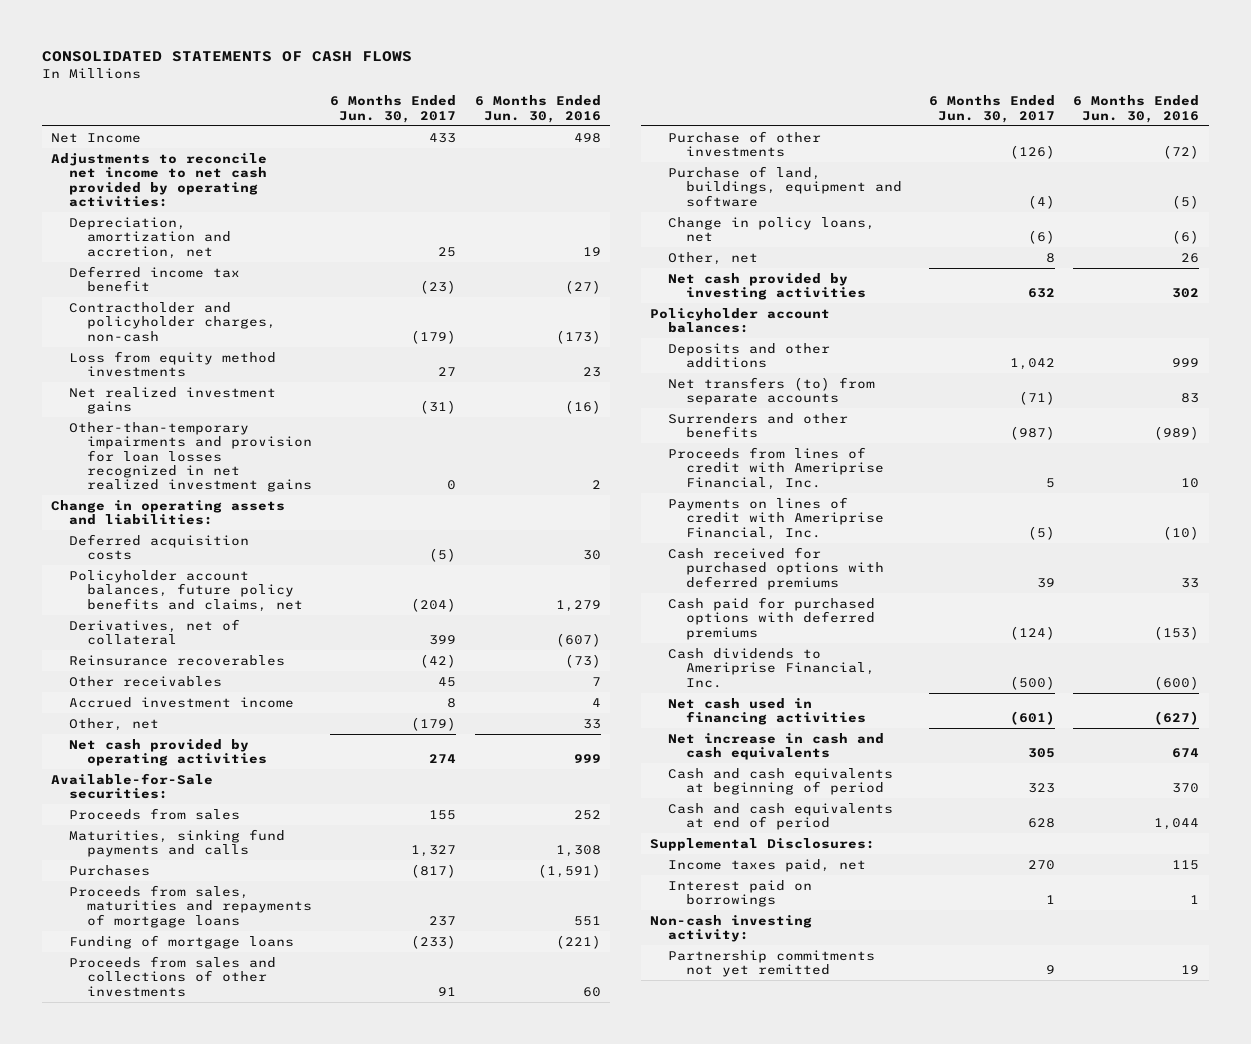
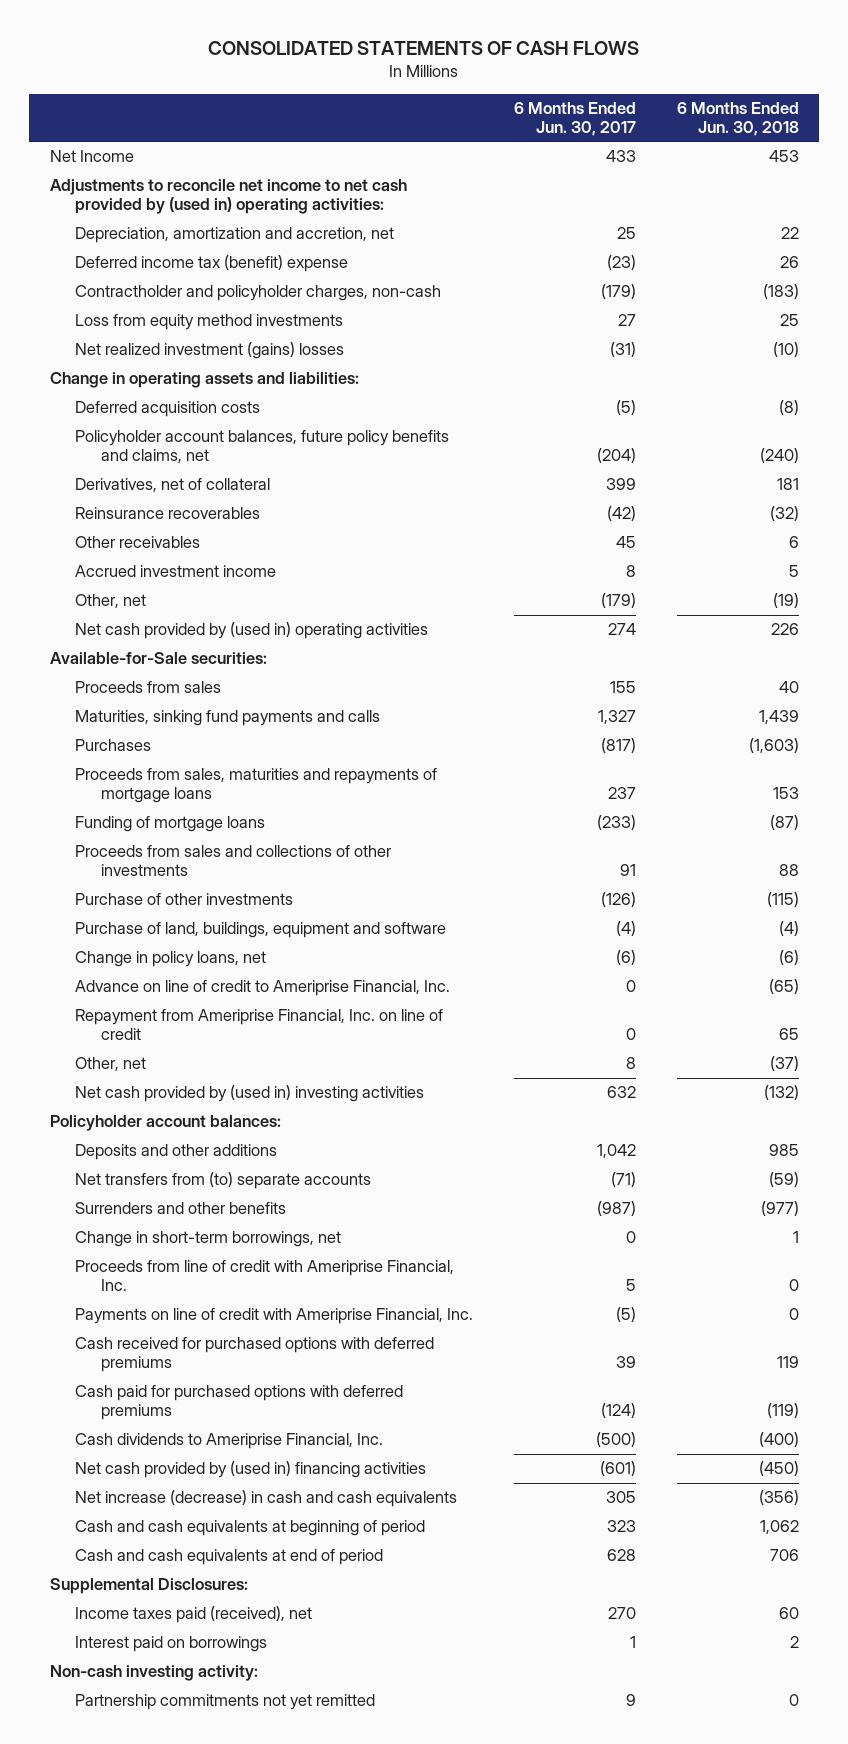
- | 6 Months Ended Jun. 30, 2017 | 6 Months Ended Jun. 30, 2016
+ | 6 Months Ended Jun. 30, 2017 | 6 Months Ended Jun. 30, 2018
- Adjustments to reconcile net income to net cash provided by operating activities:
+ Adjustments to reconcile net income to net cash provided by (used in) operating activities:
- Deferred income tax benefit | (23) | (27)
+ Deferred income tax (benefit) expense | (23) | 26
- Net realized investment gains | (31) | (16)
- Other-than-temporary impairments and provision for loan losses recognized in net realized investment gains | 0 | 2
+ Net realized investment (gains) losses | (31) | (10)
- Net cash provided by operating activities | 274 | 999
+ Net cash provided by (used in) operating activities | 274 | 226
+ Advance on line of credit to Ameriprise Financial, Inc. | 0 | (65)
+ Repayment from Ameriprise Financial, Inc. on line of credit | 0 | 65
- Net cash provided by investing activities | 632 | 302
+ Net cash provided by (used in) investing activities | 632 | (132)
- Net transfers (to) from separate accounts | (71) | 83
+ Net transfers from (to) separate accounts | (71) | (59)
- Proceeds from lines of credit with Ameriprise Financial, Inc. | 5 | 10
- Payments on lines of credit with Ameriprise Financial, Inc. | (5) | (10)
+ Change in short-term borrowings, net | 0 | 1
+ Proceeds from line of credit with Ameriprise Financial, Inc. | 5 | 0
+ Payments on line of credit with Ameriprise Financial, Inc. | (5) | 0
- Net cash used in financing activities | (601) | (627)
- Net increase in cash and cash equivalents | 305 | 674
+ Net cash provided by (used in) financing activities | (601) | (450)
+ Net increase (decrease) in cash and cash equivalents | 305 | (356)
- Income taxes paid, net | 270 | 115
+ Income taxes paid (received), net | 270 | 60

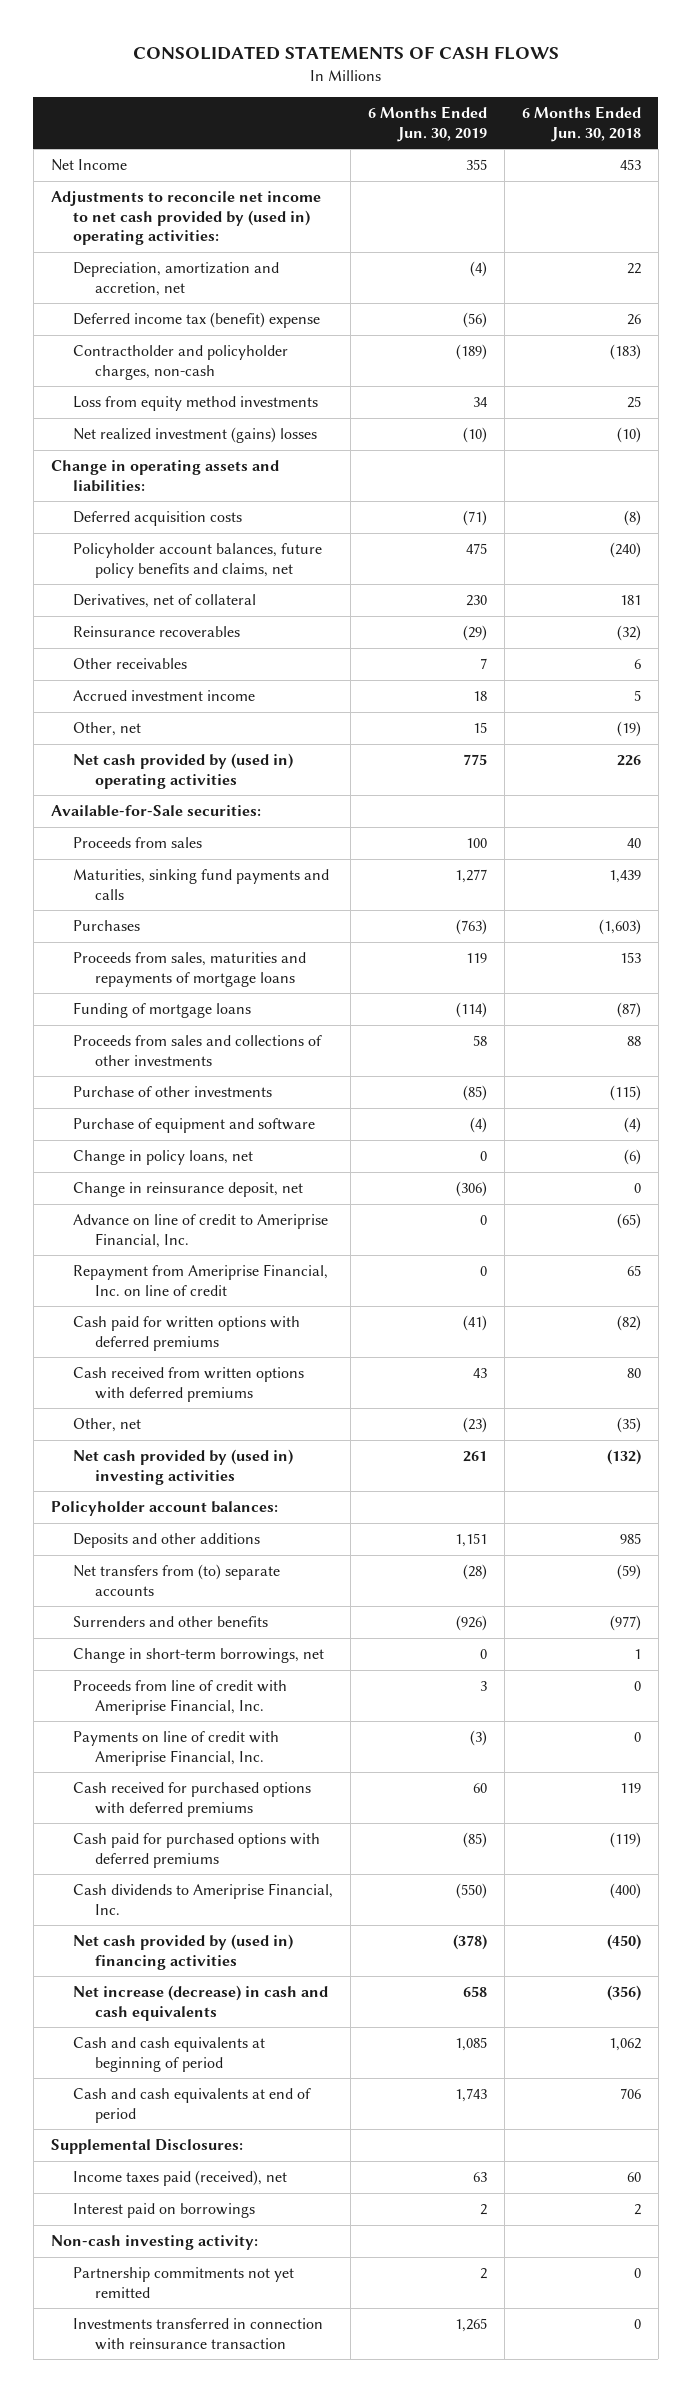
- | 6 Months Ended Jun. 30, 2017 | 6 Months Ended Jun. 30, 2018
+ | 6 Months Ended Jun. 30, 2019 | 6 Months Ended Jun. 30, 2018
- Purchase of land, buildings, equipment and software | (4) | (4)
+ Purchase of equipment and software | (4) | (4)
+ Change in reinsurance deposit, net | (306) | 0
- Other, net | 8 | (37)
+ Cash paid for written options with deferred premiums | (41) | (82)
+ Cash received from written options with deferred premiums | 43 | 80
+ Other, net | (23) | (35)
+ Investments transferred in connection with reinsurance transaction | 1,265 | 0

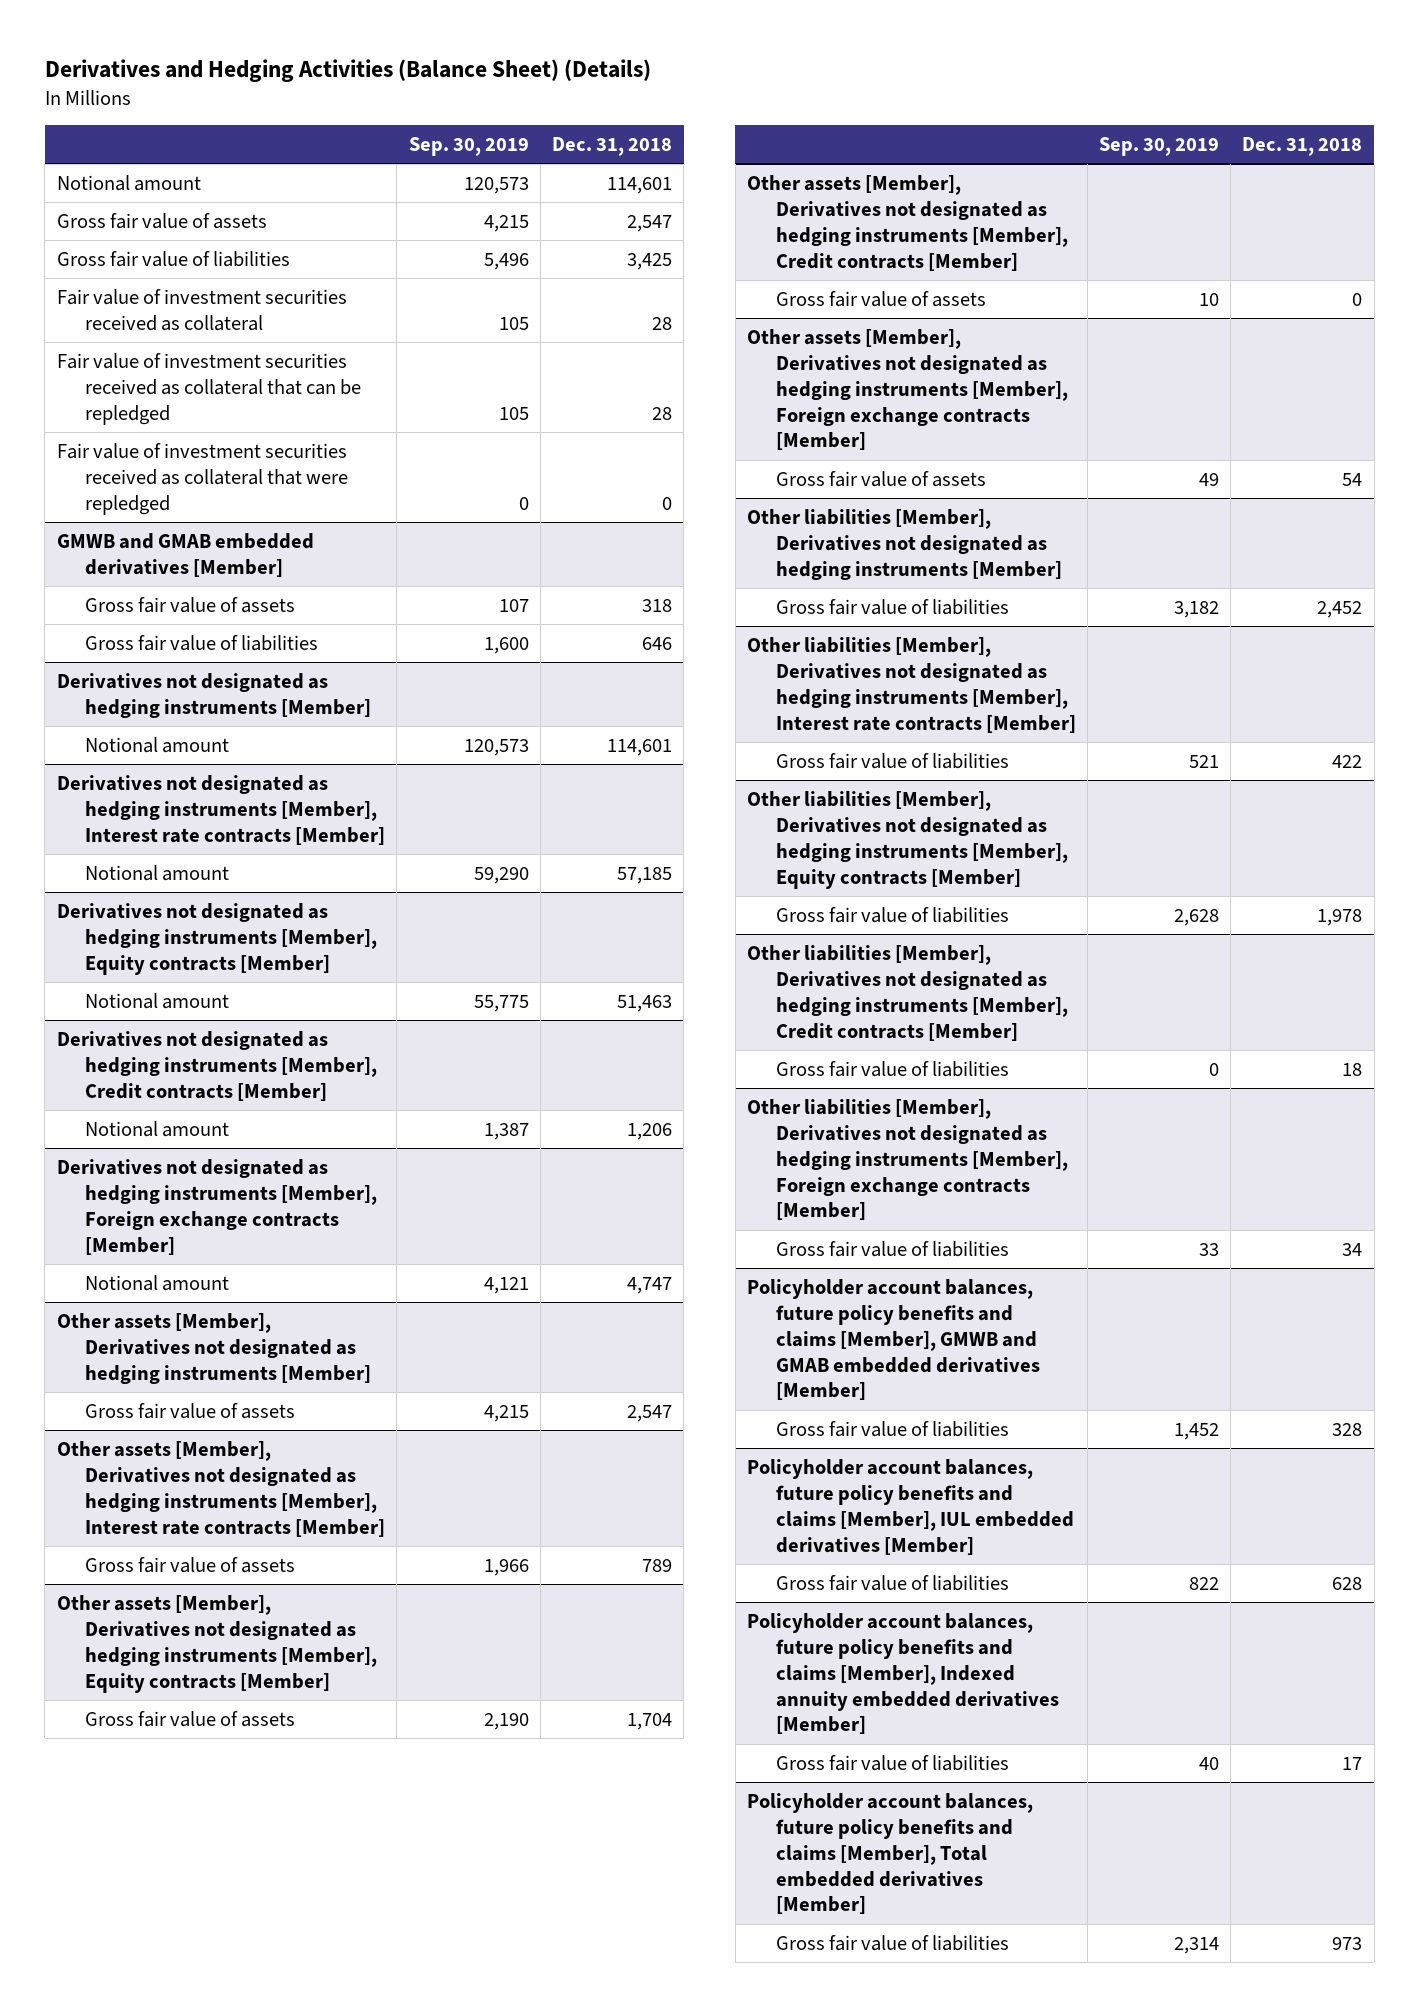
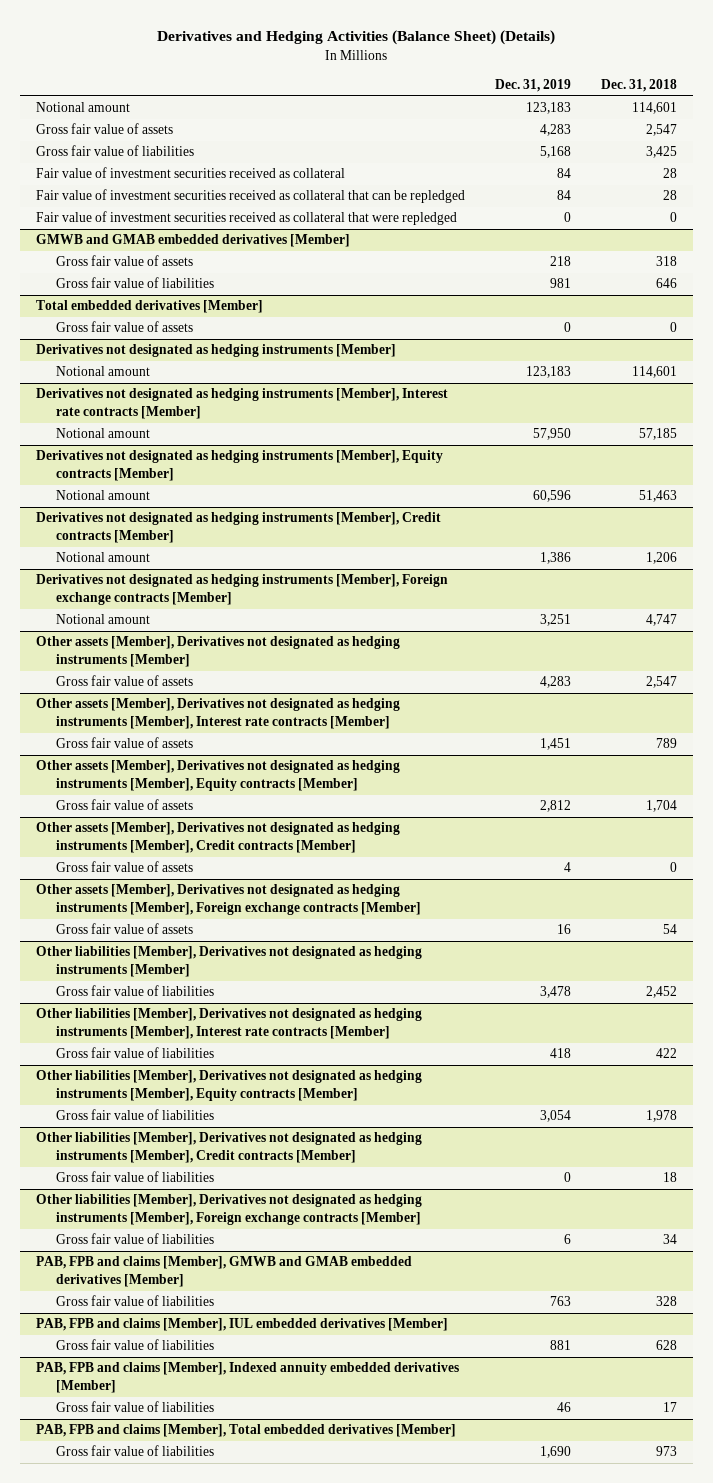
- | Sep. 30, 2019 | Dec. 31, 2018
+ | Dec. 31, 2019 | Dec. 31, 2018
+ Total embedded derivatives [Member]
+ Gross fair value of assets | 0 | 0
- Policyholder account balances, future policy benefits and claims [Member], GMWB and GMAB embedded derivatives [Member]
+ PAB, FPB and claims [Member], GMWB and GMAB embedded derivatives [Member]
- Policyholder account balances, future policy benefits and claims [Member], IUL embedded derivatives [Member]
+ PAB, FPB and claims [Member], IUL embedded derivatives [Member]
- Policyholder account balances, future policy benefits and claims [Member], Indexed annuity embedded derivatives [Member]
+ PAB, FPB and claims [Member], Indexed annuity embedded derivatives [Member]
- Policyholder account balances, future policy benefits and claims [Member], Total embedded derivatives [Member]
+ PAB, FPB and claims [Member], Total embedded derivatives [Member]

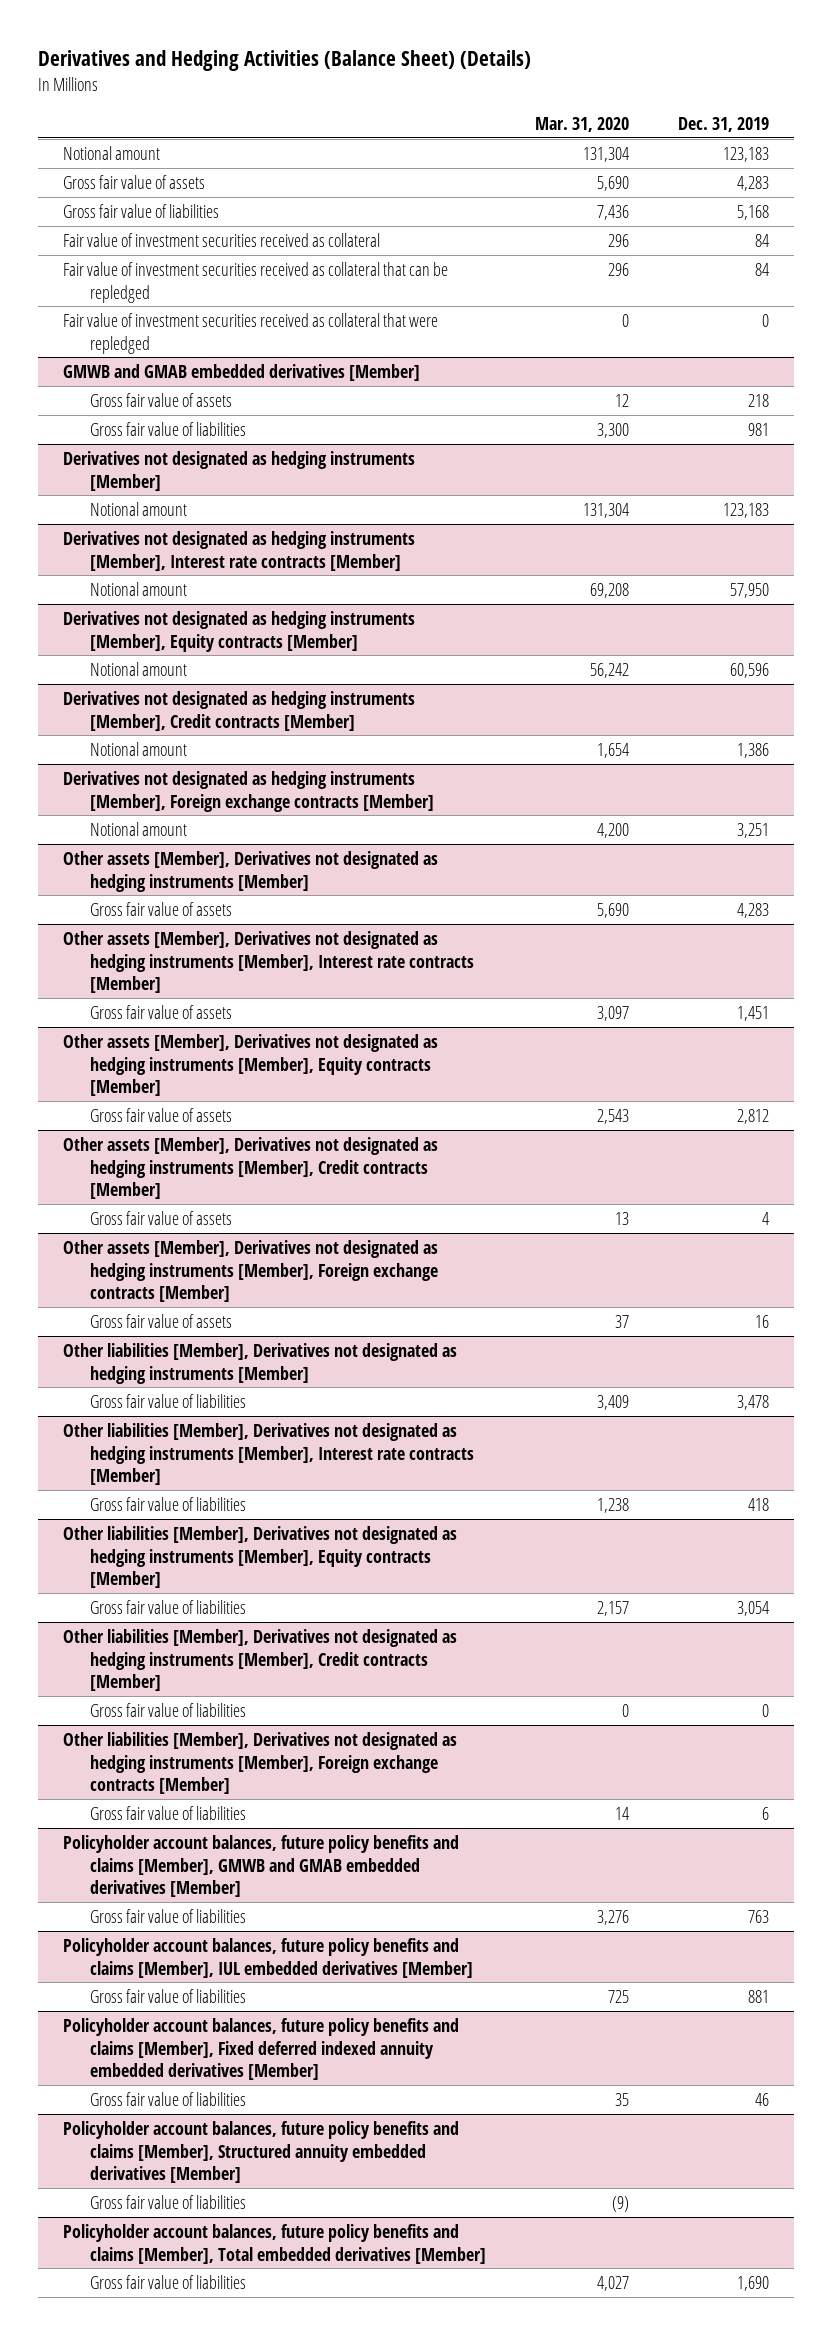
- | Dec. 31, 2019 | Dec. 31, 2018
+ | Mar. 31, 2020 | Dec. 31, 2019
- Total embedded derivatives [Member]
- Gross fair value of assets | 0 | 0
- PAB, FPB and claims [Member], GMWB and GMAB embedded derivatives [Member]
+ Policyholder account balances, future policy benefits and claims [Member], GMWB and GMAB embedded derivatives [Member]
- PAB, FPB and claims [Member], IUL embedded derivatives [Member]
+ Policyholder account balances, future policy benefits and claims [Member], IUL embedded derivatives [Member]
- PAB, FPB and claims [Member], Indexed annuity embedded derivatives [Member]
+ Policyholder account balances, future policy benefits and claims [Member], Fixed deferred indexed annuity embedded derivatives [Member]
- PAB, FPB and claims [Member], Total embedded derivatives [Member]
+ Policyholder account balances, future policy benefits and claims [Member], Structured annuity embedded derivatives [Member]
+ Gross fair value of liabilities | (9) |
+ Policyholder account balances, future policy benefits and claims [Member], Total embedded derivatives [Member]

